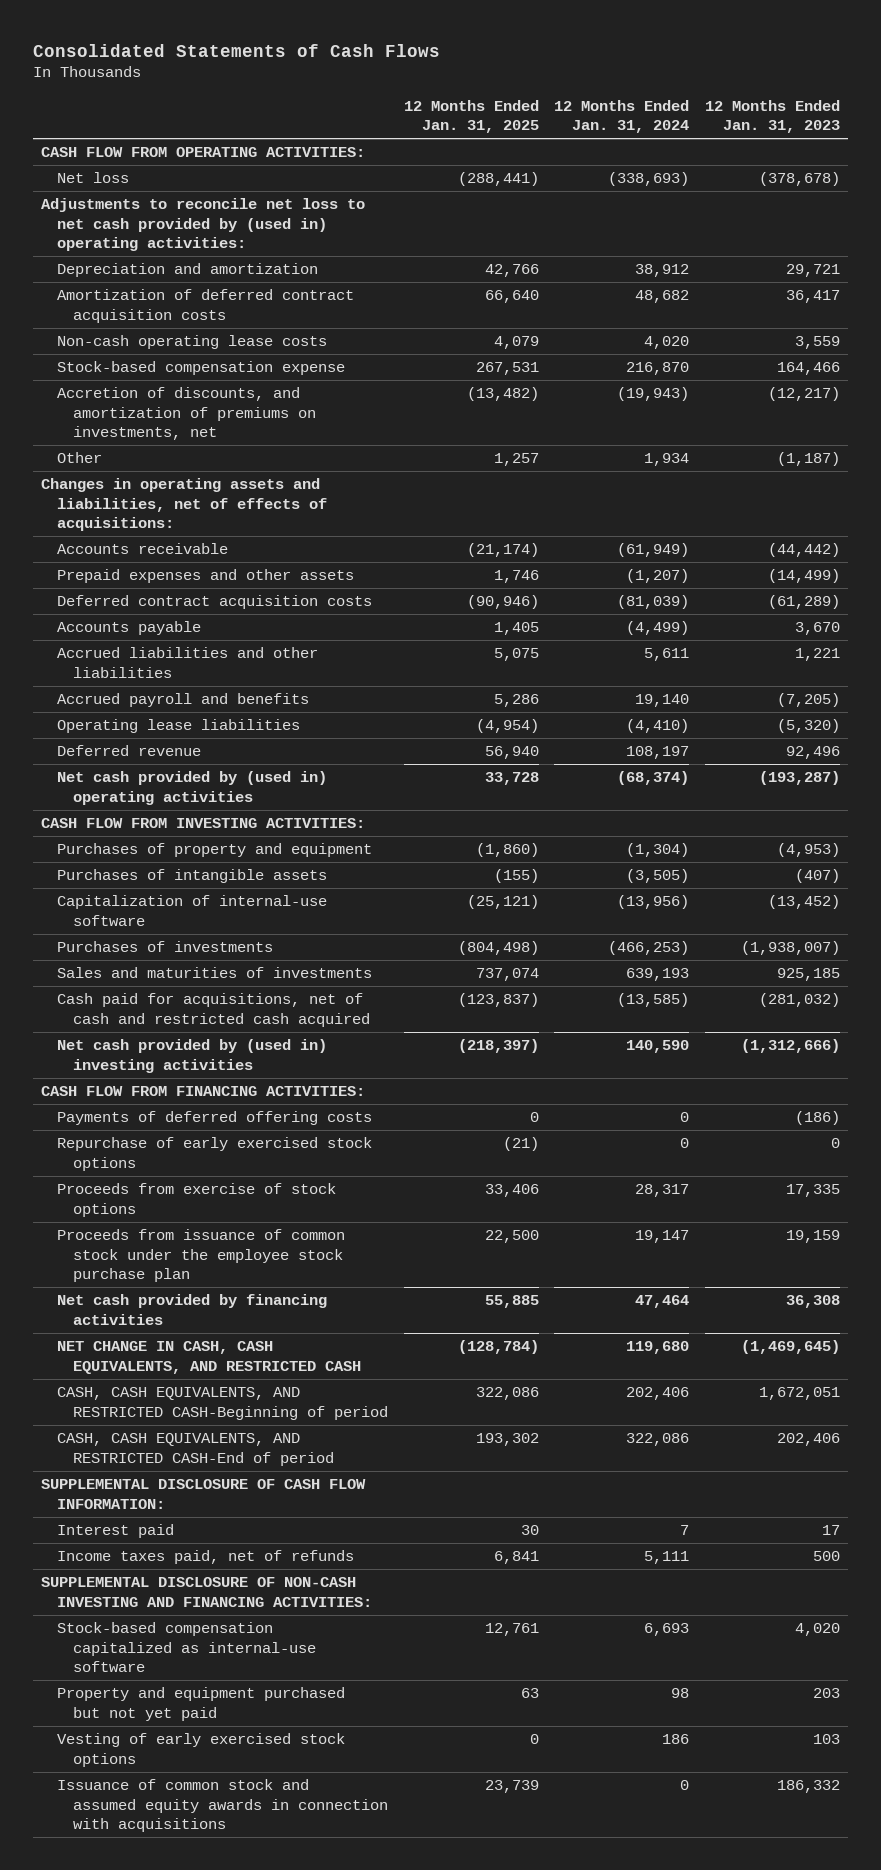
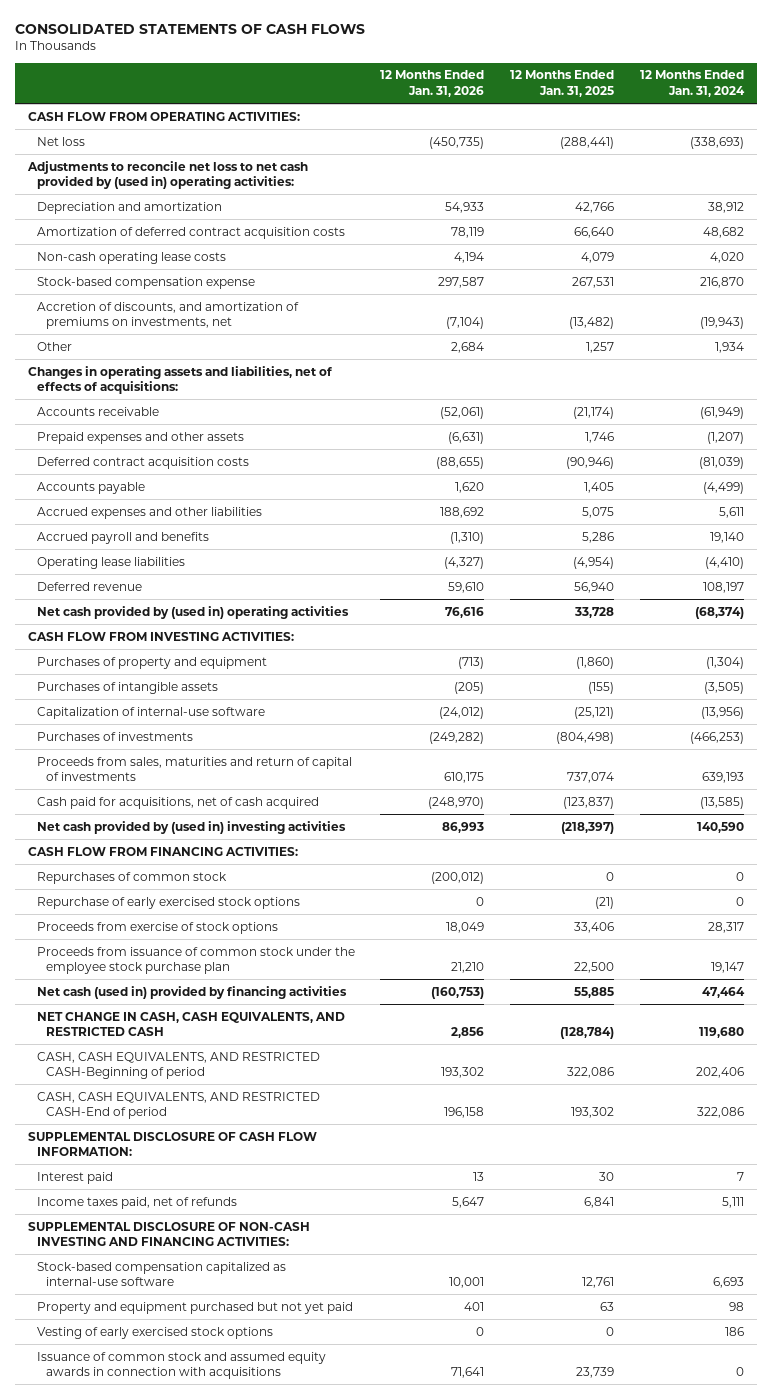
- Consolidated Statements of Cash Flows
+ CONSOLIDATED STATEMENTS OF CASH FLOWS
- | 12 Months Ended Jan. 31, 2025 | 12 Months Ended Jan. 31, 2024 | 12 Months Ended Jan. 31, 2023
+ | 12 Months Ended Jan. 31, 2026 | 12 Months Ended Jan. 31, 2025 | 12 Months Ended Jan. 31, 2024
- Accrued liabilities and other liabilities | 5,075 | 5,611 | 1,221
+ Accrued expenses and other liabilities | 188,692 | 5,075 | 5,611
- Sales and maturities of investments | 737,074 | 639,193 | 925,185
- Cash paid for acquisitions, net of cash and restricted cash acquired | (123,837) | (13,585) | (281,032)
+ Proceeds from sales, maturities and return of capital of investments | 610,175 | 737,074 | 639,193
+ Cash paid for acquisitions, net of cash acquired | (248,970) | (123,837) | (13,585)
- Payments of deferred offering costs | 0 | 0 | (186)
+ Repurchases of common stock | (200,012) | 0 | 0
- Net cash provided by financing activities | 55,885 | 47,464 | 36,308
+ Net cash (used in) provided by financing activities | (160,753) | 55,885 | 47,464

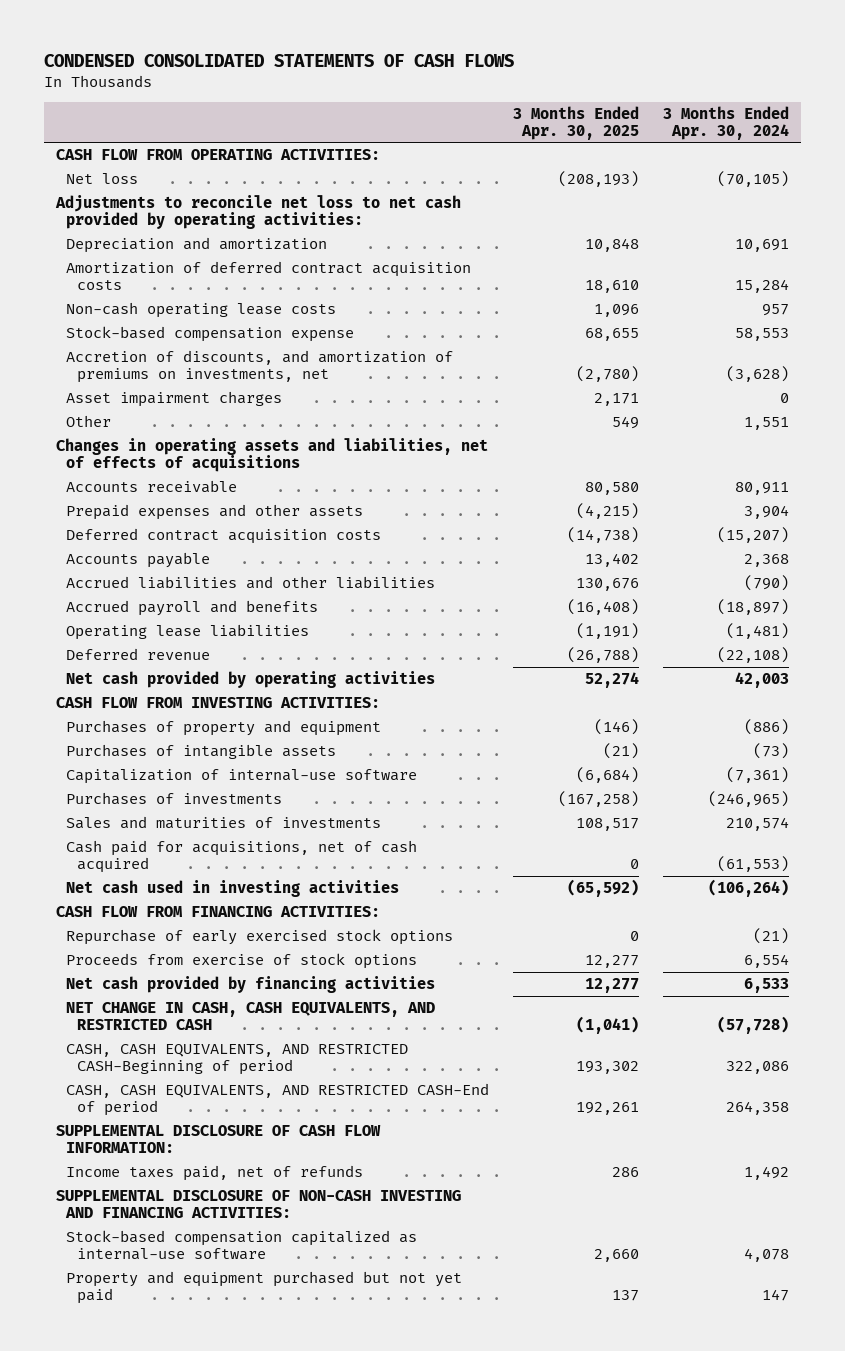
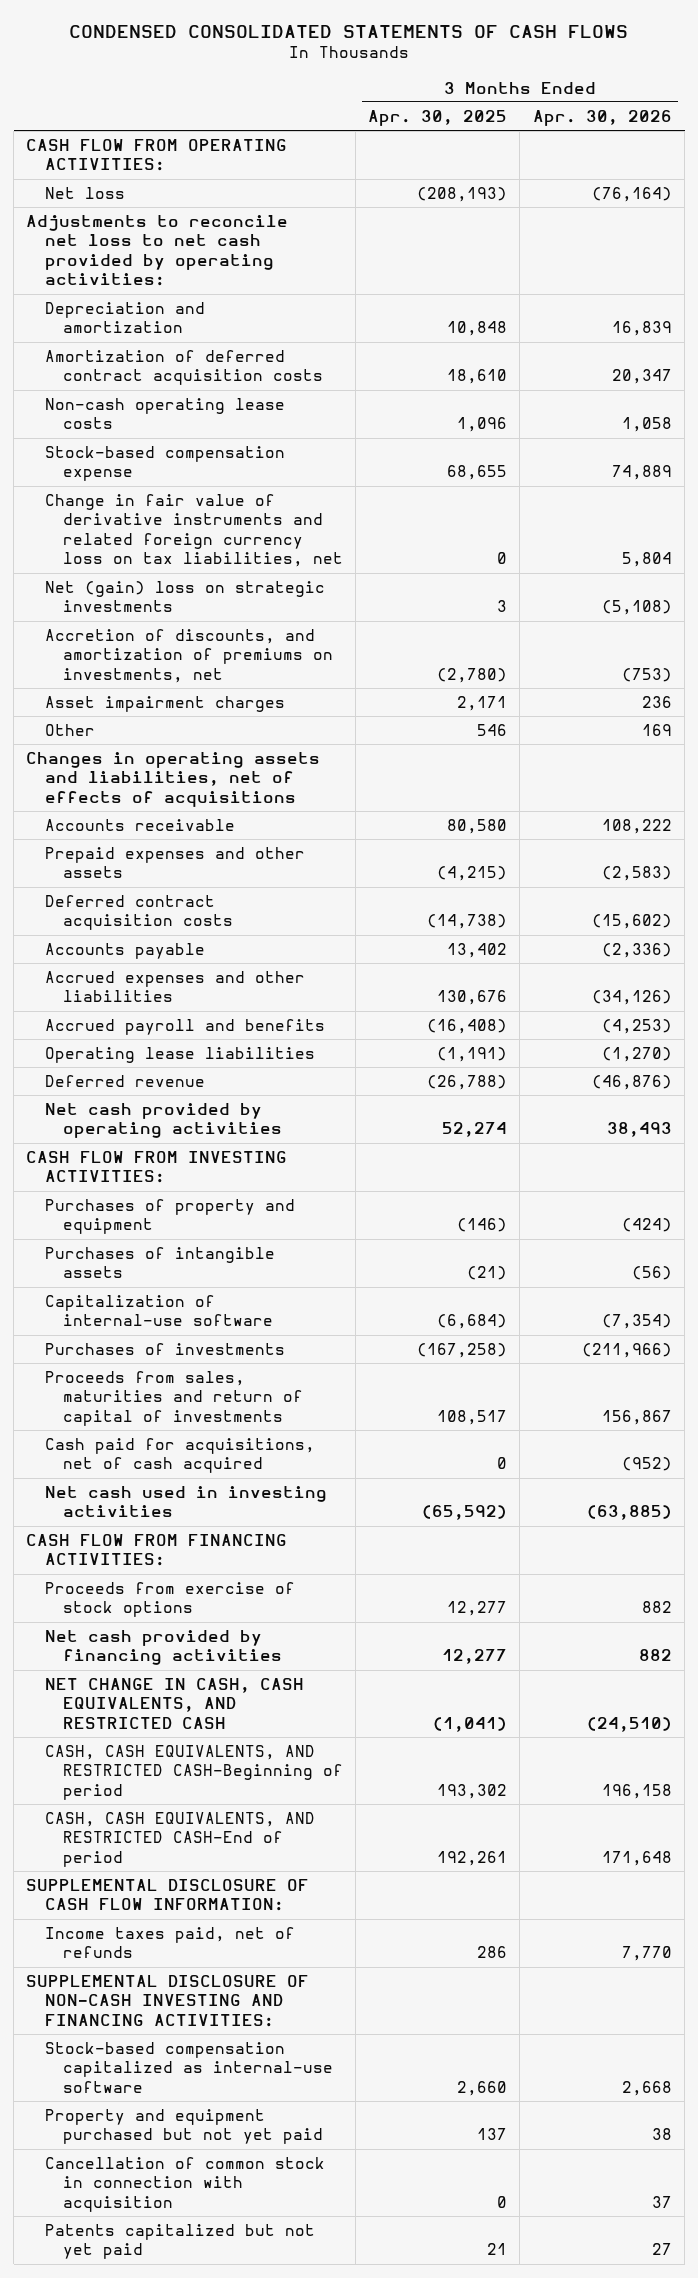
- | 3 Months Ended Apr. 30, 2025 | 3 Months Ended Apr. 30, 2024
+ | 3 Months Ended Apr. 30, 2025 | 3 Months Ended Apr. 30, 2026
+ Change in fair value of derivative instruments and related foreign currency loss on tax liabilities, net | 0 | 5,804
+ Net (gain) loss on strategic investments | 3 | (5,108)
- Other | 549 | 1,551
+ Other | 546 | 169
- Accrued liabilities and other liabilities | 130,676 | (790)
+ Accrued expenses and other liabilities | 130,676 | (34,126)
- Sales and maturities of investments | 108,517 | 210,574
+ Proceeds from sales, maturities and return of capital of investments | 108,517 | 156,867
- Repurchase of early exercised stock options | 0 | (21)
+ Cancellation of common stock in connection with acquisition | 0 | 37
+ Patents capitalized but not yet paid | 21 | 27

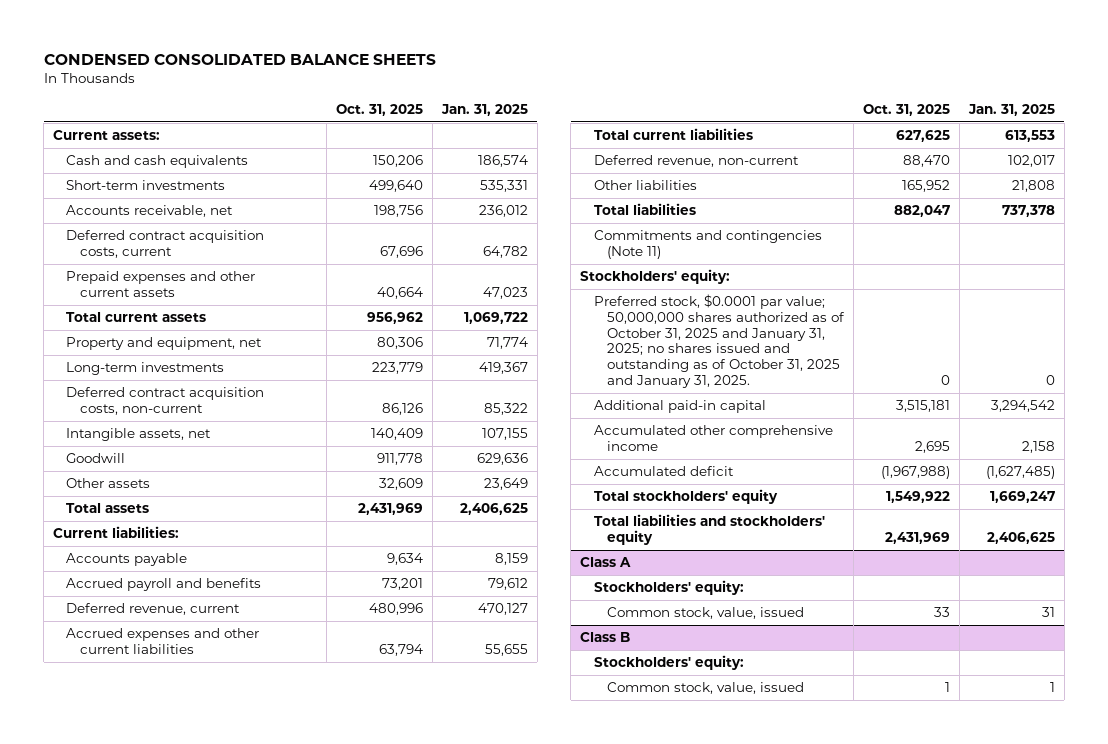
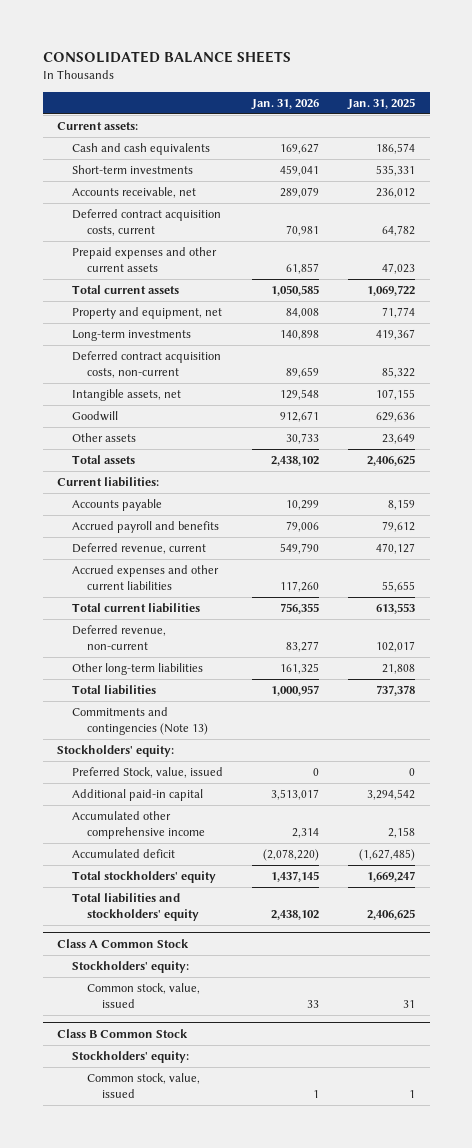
- CONDENSED CONSOLIDATED BALANCE SHEETS
+ CONSOLIDATED BALANCE SHEETS
- | Oct. 31, 2025 | Jan. 31, 2025
+ | Jan. 31, 2026 | Jan. 31, 2025
- Other liabilities | 165,952 | 21,808
+ Other long-term liabilities | 161,325 | 21,808
- Commitments and contingencies (Note 11)
+ Commitments and contingencies (Note 13)
- Preferred stock, $0.0001 par value; 50,000,000 shares authorized as of October 31, 2025 and January 31, 2025; no shares issued and outstanding as of October 31, 2025 and January 31, 2025. | 0 | 0
+ Preferred Stock, value, issued | 0 | 0
- Class A
+ Class A Common Stock
- Class B
+ Class B Common Stock

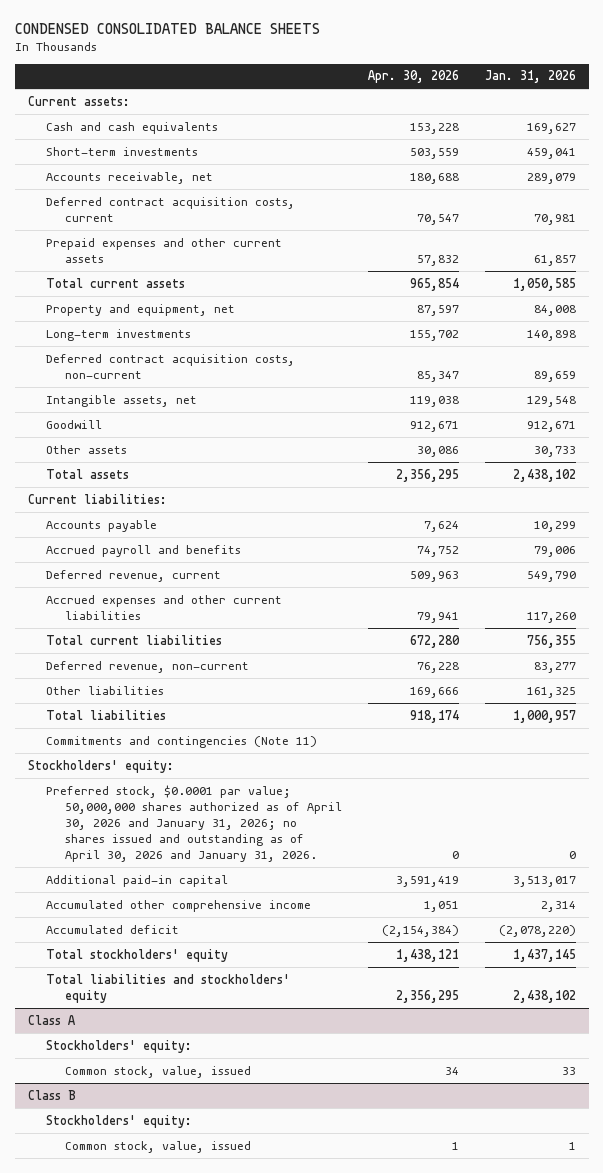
- CONSOLIDATED BALANCE SHEETS
+ CONDENSED CONSOLIDATED BALANCE SHEETS
- | Jan. 31, 2026 | Jan. 31, 2025
+ | Apr. 30, 2026 | Jan. 31, 2026
- Other long-term liabilities | 161,325 | 21,808
+ Other liabilities | 169,666 | 161,325
- Commitments and contingencies (Note 13)
+ Commitments and contingencies (Note 11)
- Preferred Stock, value, issued | 0 | 0
+ Preferred stock, $0.0001 par value; 50,000,000 shares authorized as of April 30, 2026 and January 31, 2026; no shares issued and outstanding as of April 30, 2026 and January 31, 2026. | 0 | 0
- Class A Common Stock
+ Class A
- Class B Common Stock
+ Class B

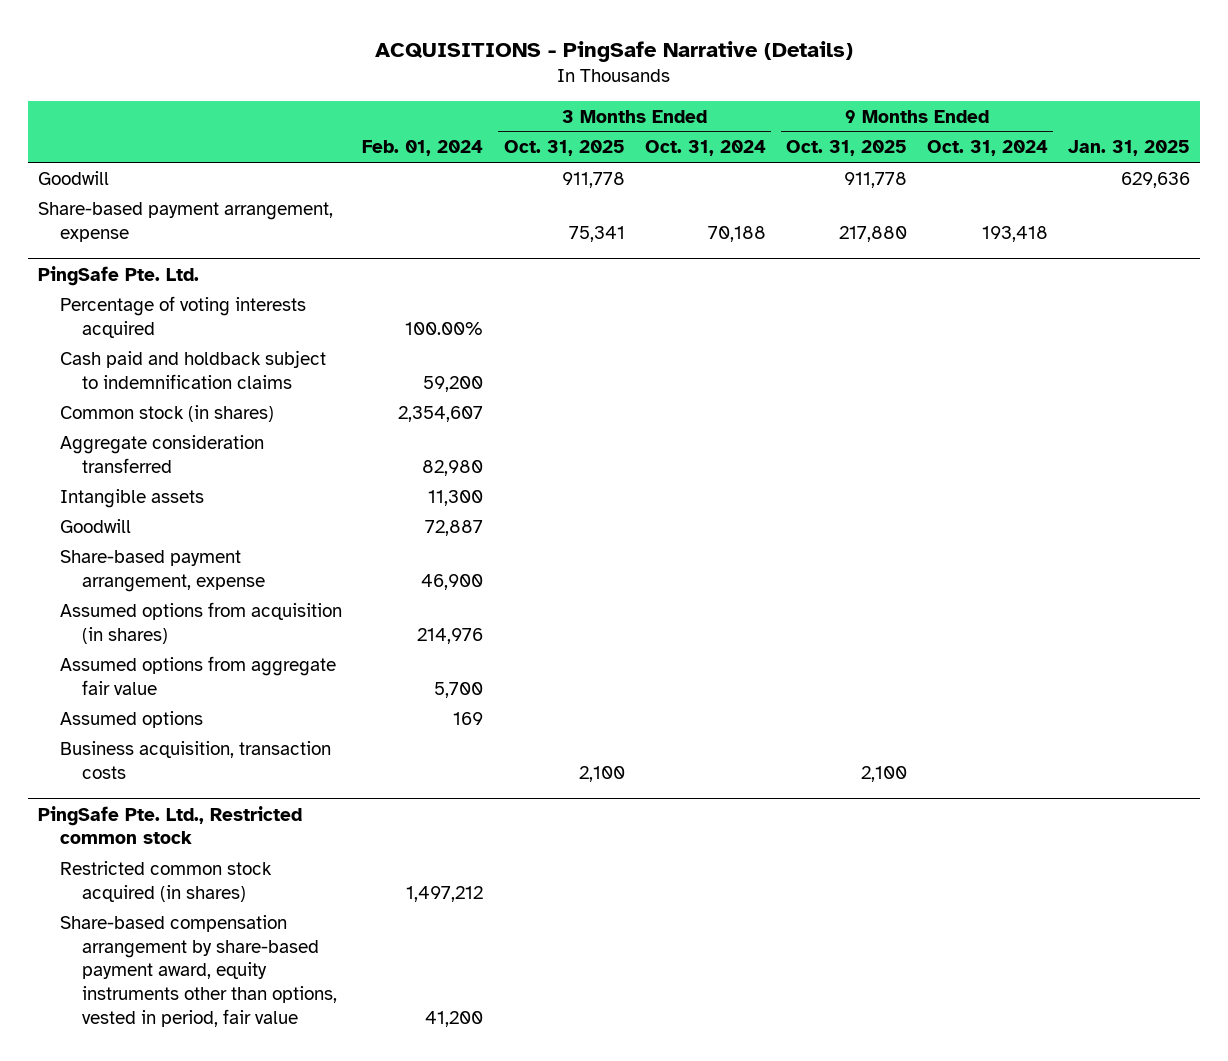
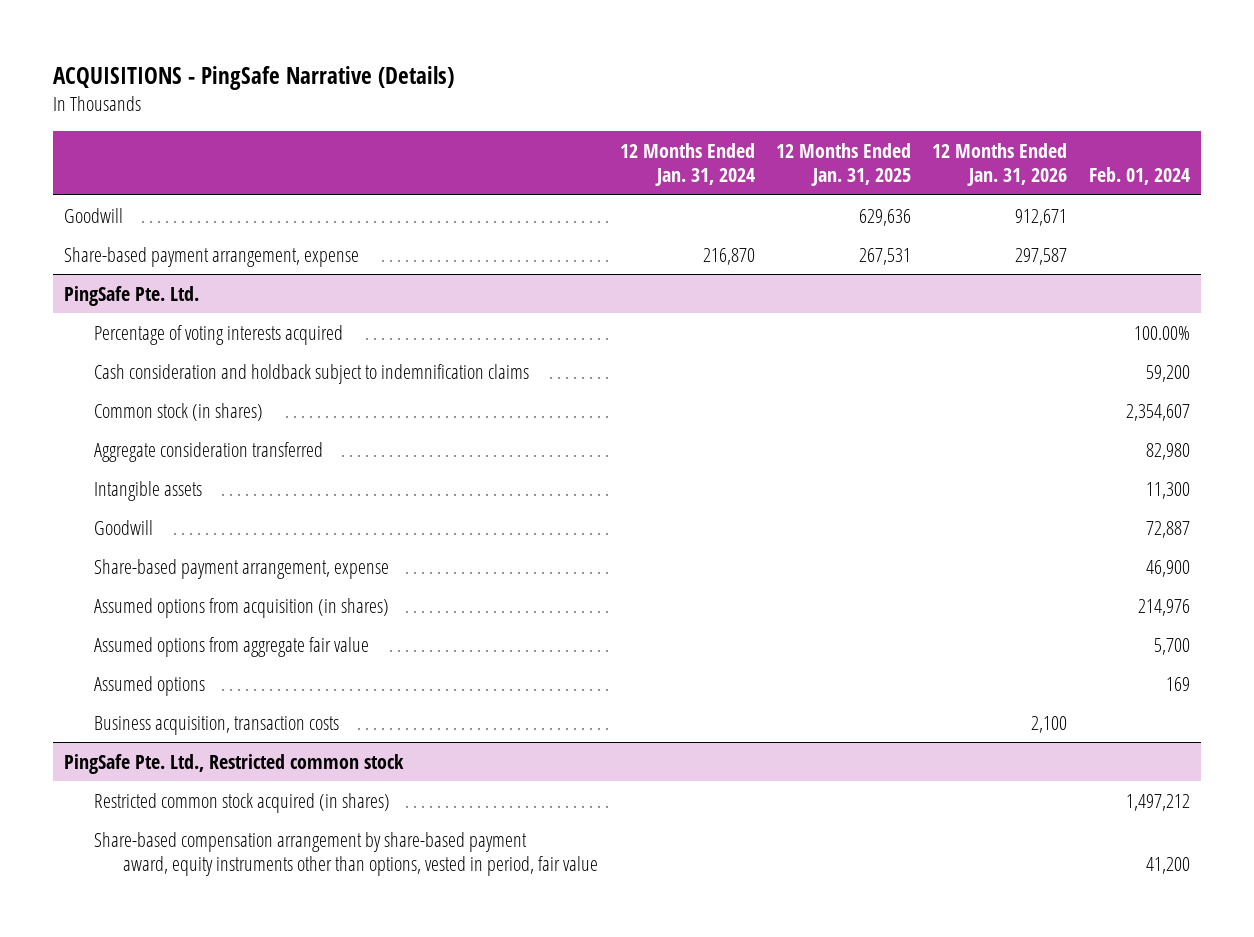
- | Feb. 01, 2024 | 3 Months Ended Oct. 31, 2025 | 3 Months Ended Oct. 31, 2024 | 9 Months Ended Oct. 31, 2025 | 9 Months Ended Oct. 31, 2024 | Jan. 31, 2025
+ | 12 Months Ended Jan. 31, 2024 | 12 Months Ended Jan. 31, 2025 | 12 Months Ended Jan. 31, 2026 | Feb. 01, 2024
@ PingSafe Pte. Ltd.
- Cash paid and holdback subject to indemnification claims | 59,200 | | | | |
+ Cash consideration and holdback subject to indemnification claims | | | | 59,200

